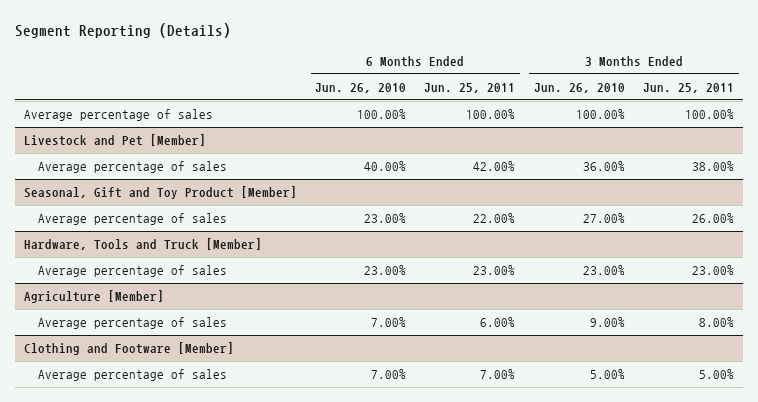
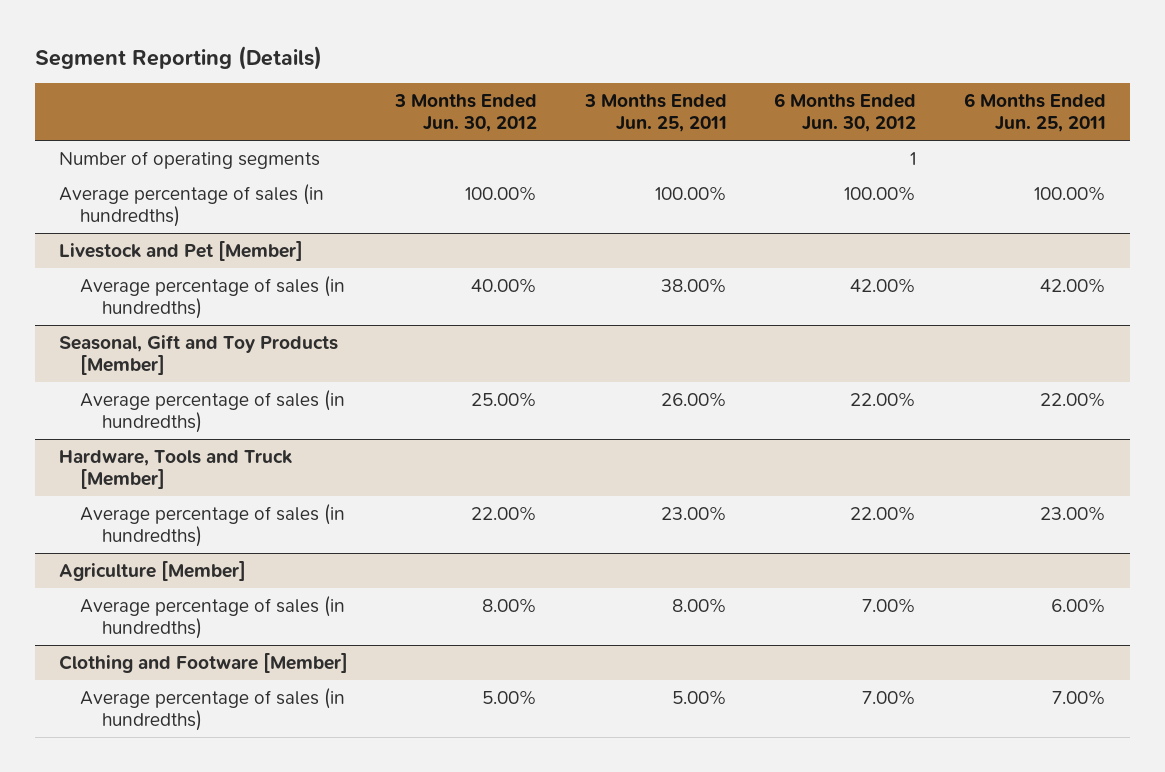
- | 6 Months Ended Jun. 26, 2010 | 6 Months Ended Jun. 25, 2011 | 3 Months Ended Jun. 26, 2010 | 3 Months Ended Jun. 25, 2011
+ | 3 Months Ended Jun. 30, 2012 | 3 Months Ended Jun. 25, 2011 | 6 Months Ended Jun. 30, 2012 | 6 Months Ended Jun. 25, 2011
- Average percentage of sales | 100.00% | 100.00% | 100.00% | 100.00%
+ Number of operating segments | | | 1 |
+ Average percentage of sales (in hundredths) | 100.00% | 100.00% | 100.00% | 100.00%
@ Livestock and Pet [Member]
- Average percentage of sales | 40.00% | 42.00% | 36.00% | 38.00%
- Seasonal, Gift and Toy Product [Member]
- Average percentage of sales | 23.00% | 22.00% | 27.00% | 26.00%
@ Livestock and Pet [Member]
+ Average percentage of sales (in hundredths) | 40.00% | 38.00% | 42.00% | 42.00%
+ Seasonal, Gift and Toy Products [Member]
+ Average percentage of sales (in hundredths) | 25.00% | 26.00% | 22.00% | 22.00%
@ Hardware, Tools and Truck [Member]
- Average percentage of sales | 23.00% | 23.00% | 23.00% | 23.00%
+ Average percentage of sales (in hundredths) | 22.00% | 23.00% | 22.00% | 23.00%
@ Agriculture [Member]
- Average percentage of sales | 7.00% | 6.00% | 9.00% | 8.00%
+ Average percentage of sales (in hundredths) | 8.00% | 8.00% | 7.00% | 6.00%
@ Clothing and Footware [Member]
- Average percentage of sales | 7.00% | 7.00% | 5.00% | 5.00%
+ Average percentage of sales (in hundredths) | 5.00% | 5.00% | 7.00% | 7.00%

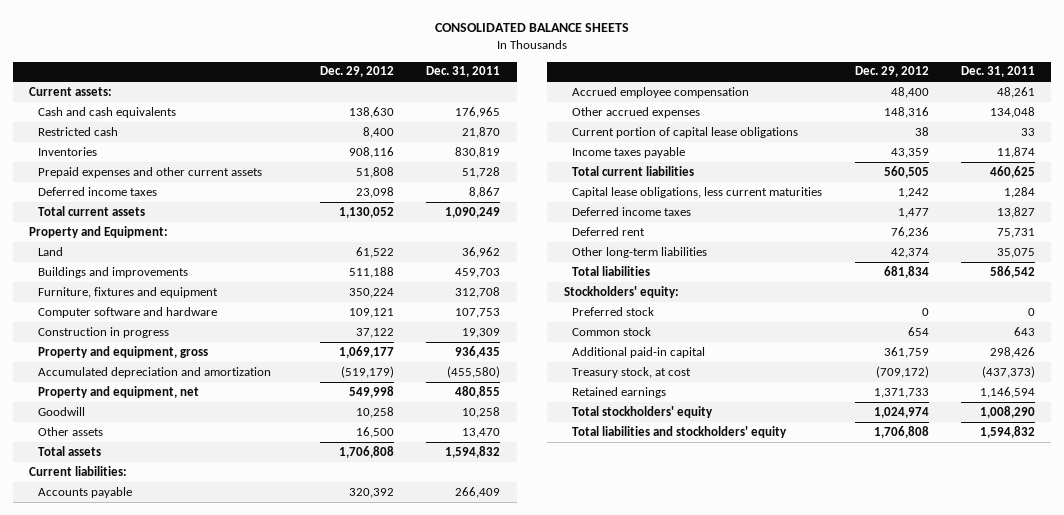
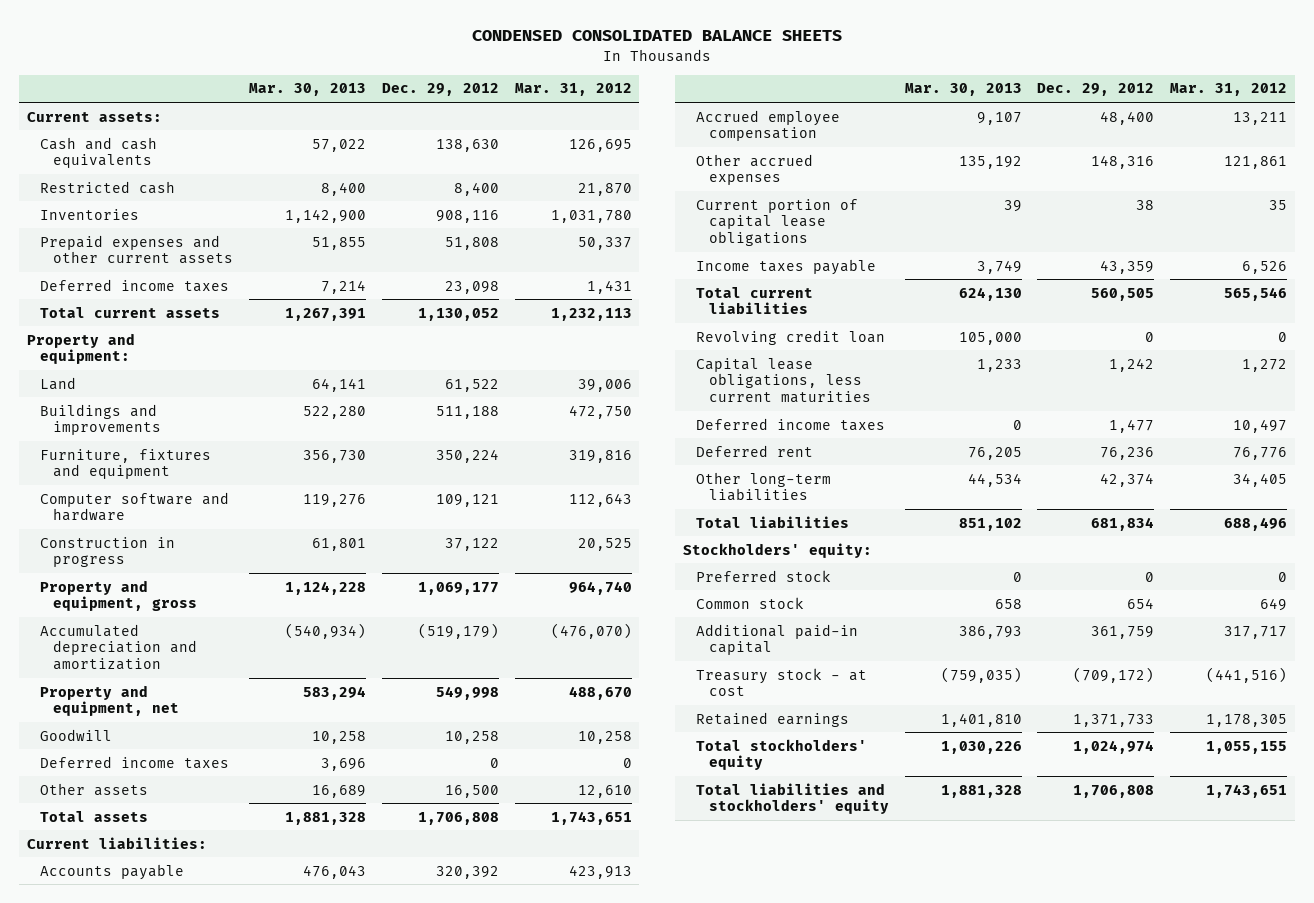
- CONSOLIDATED BALANCE SHEETS
+ CONDENSED CONSOLIDATED BALANCE SHEETS
- | Dec. 29, 2012 | Dec. 31, 2011
+ | Mar. 30, 2013 | Dec. 29, 2012 | Mar. 31, 2012
- Property and Equipment:
+ Property and equipment:
+ Deferred income taxes | 3,696 | 0 | 0
+ Revolving credit loan | 105,000 | 0 | 0
- Treasury stock, at cost | (709,172) | (437,373)
+ Treasury stock - at cost | (759,035) | (709,172) | (441,516)

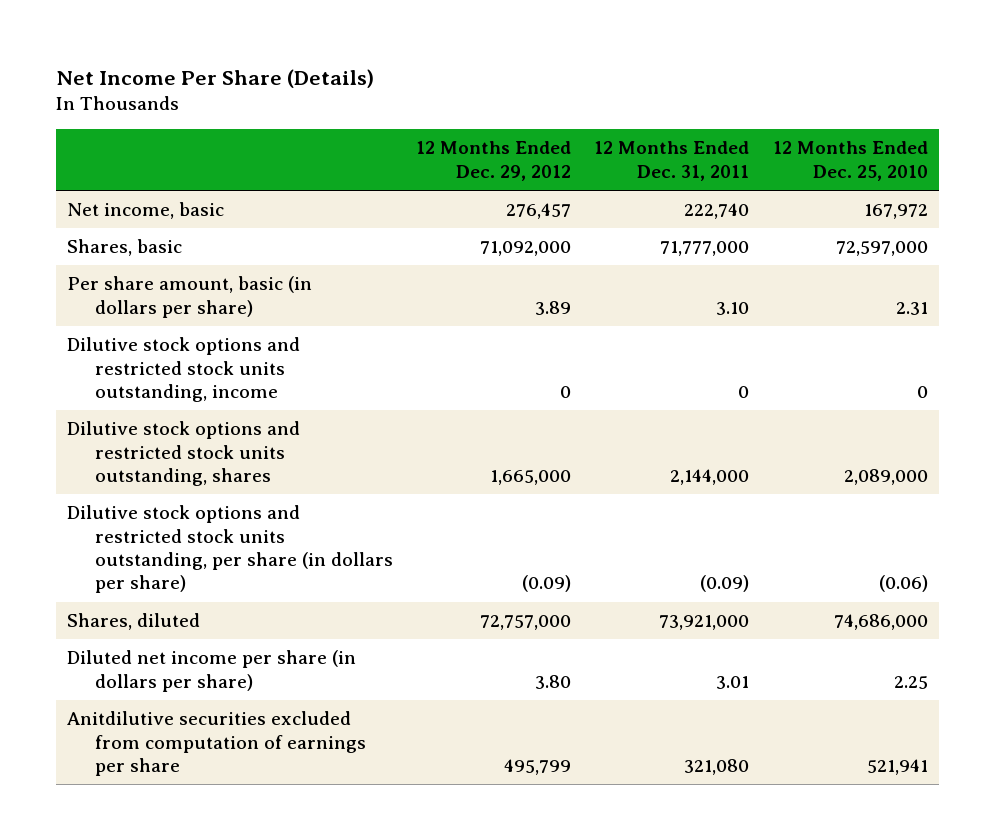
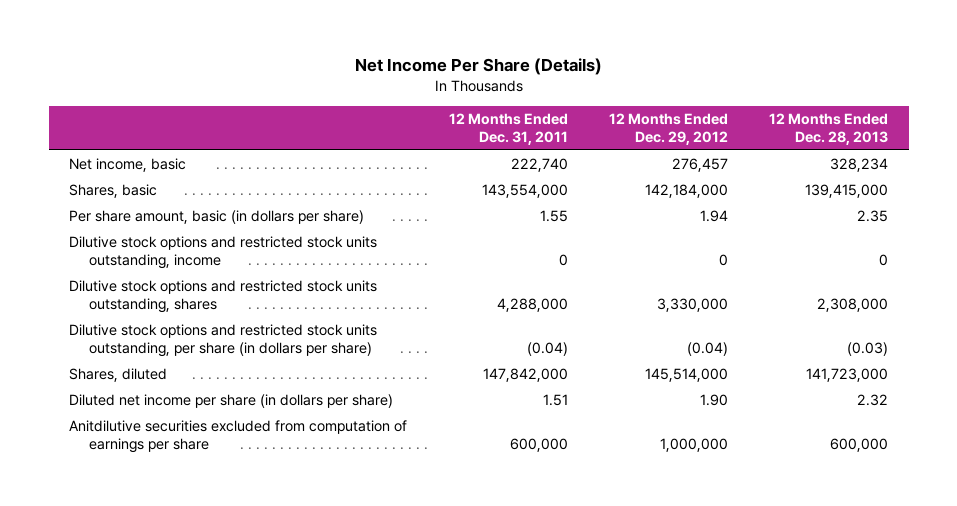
- | 12 Months Ended Dec. 29, 2012 | 12 Months Ended Dec. 31, 2011 | 12 Months Ended Dec. 25, 2010
+ | 12 Months Ended Dec. 31, 2011 | 12 Months Ended Dec. 29, 2012 | 12 Months Ended Dec. 28, 2013
- Shares, basic | 71,092,000 | 71,777,000 | 72,597,000
- Per share amount, basic (in dollars per share) | 3.89 | 3.10 | 2.31
+ Shares, basic | 143,554,000 | 142,184,000 | 139,415,000
+ Per share amount, basic (in dollars per share) | 1.55 | 1.94 | 2.35
- Dilutive stock options and restricted stock units outstanding, shares | 1,665,000 | 2,144,000 | 2,089,000
- Dilutive stock options and restricted stock units outstanding, per share (in dollars per share) | (0.09) | (0.09) | (0.06)
- Shares, diluted | 72,757,000 | 73,921,000 | 74,686,000
- Diluted net income per share (in dollars per share) | 3.80 | 3.01 | 2.25
- Anitdilutive securities excluded from computation of earnings per share | 495,799 | 321,080 | 521,941
+ Dilutive stock options and restricted stock units outstanding, shares | 4,288,000 | 3,330,000 | 2,308,000
+ Dilutive stock options and restricted stock units outstanding, per share (in dollars per share) | (0.04) | (0.04) | (0.03)
+ Shares, diluted | 147,842,000 | 145,514,000 | 141,723,000
+ Diluted net income per share (in dollars per share) | 1.51 | 1.90 | 2.32
+ Anitdilutive securities excluded from computation of earnings per share | 600,000 | 1,000,000 | 600,000

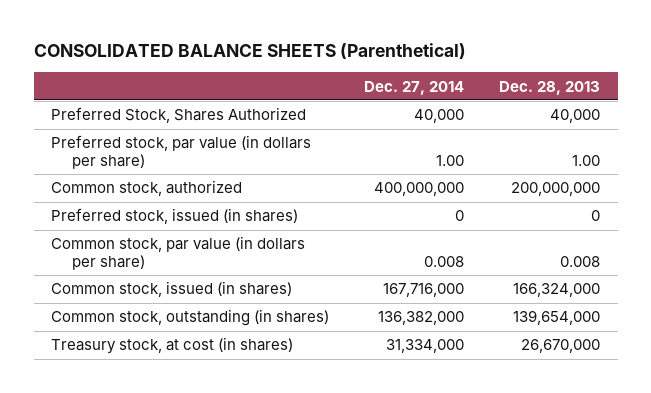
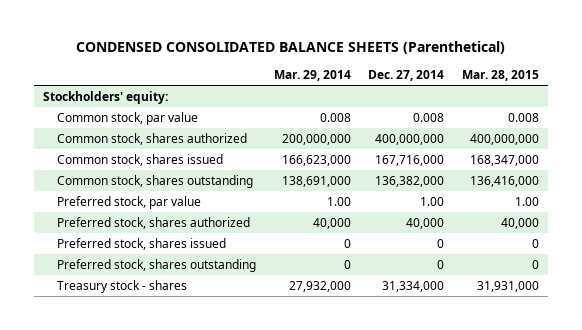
- CONSOLIDATED BALANCE SHEETS (Parenthetical)
+ CONDENSED CONSOLIDATED BALANCE SHEETS (Parenthetical)
- | Dec. 27, 2014 | Dec. 28, 2013
+ | Mar. 29, 2014 | Dec. 27, 2014 | Mar. 28, 2015
- Preferred Stock, Shares Authorized | 40,000 | 40,000
- Preferred stock, par value (in dollars per share) | 1.00 | 1.00
- Common stock, authorized | 400,000,000 | 200,000,000
- Preferred stock, issued (in shares) | 0 | 0
- Common stock, par value (in dollars per share) | 0.008 | 0.008
- Common stock, issued (in shares) | 167,716,000 | 166,324,000
- Common stock, outstanding (in shares) | 136,382,000 | 139,654,000
- Treasury stock, at cost (in shares) | 31,334,000 | 26,670,000
+ Stockholders' equity:
+ Common stock, par value | 0.008 | 0.008 | 0.008
+ Common stock, shares authorized | 200,000,000 | 400,000,000 | 400,000,000
+ Common stock, shares issued | 166,623,000 | 167,716,000 | 168,347,000
+ Common stock, shares outstanding | 138,691,000 | 136,382,000 | 136,416,000
+ Preferred stock, par value | 1.00 | 1.00 | 1.00
+ Preferred stock, shares authorized | 40,000 | 40,000 | 40,000
+ Preferred stock, shares issued | 0 | 0 | 0
+ Preferred stock, shares outstanding | 0 | 0 | 0
+ Treasury stock - shares | 27,932,000 | 31,334,000 | 31,931,000

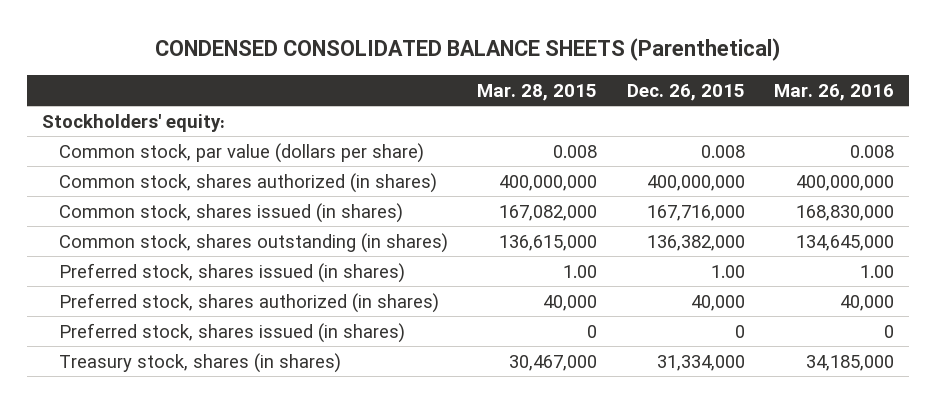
- | Mar. 29, 2014 | Dec. 27, 2014 | Mar. 28, 2015
+ | Mar. 28, 2015 | Dec. 26, 2015 | Mar. 26, 2016
- Common stock, par value | 0.008 | 0.008 | 0.008
- Common stock, shares authorized | 200,000,000 | 400,000,000 | 400,000,000
- Common stock, shares issued | 166,623,000 | 167,716,000 | 168,347,000
- Common stock, shares outstanding | 138,691,000 | 136,382,000 | 136,416,000
- Preferred stock, par value | 1.00 | 1.00 | 1.00
- Preferred stock, shares authorized | 40,000 | 40,000 | 40,000
- Preferred stock, shares issued | 0 | 0 | 0
- Preferred stock, shares outstanding | 0 | 0 | 0
- Treasury stock - shares | 27,932,000 | 31,334,000 | 31,931,000
+ Common stock, par value (dollars per share) | 0.008 | 0.008 | 0.008
+ Common stock, shares authorized (in shares) | 400,000,000 | 400,000,000 | 400,000,000
+ Common stock, shares issued (in shares) | 167,082,000 | 167,716,000 | 168,830,000
+ Common stock, shares outstanding (in shares) | 136,615,000 | 136,382,000 | 134,645,000
+ Preferred stock, shares issued (in shares) | 1.00 | 1.00 | 1.00
+ Preferred stock, shares authorized (in shares) | 40,000 | 40,000 | 40,000
+ Preferred stock, shares issued (in shares) | 0 | 0 | 0
+ Treasury stock, shares (in shares) | 30,467,000 | 31,334,000 | 34,185,000

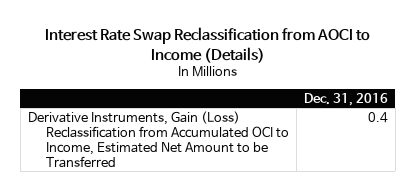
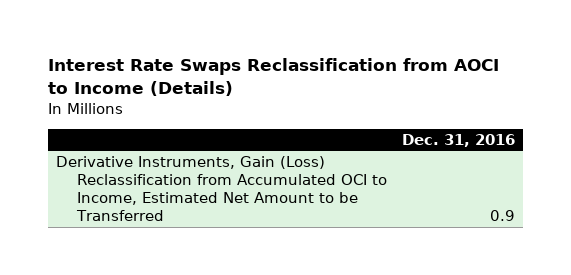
- Interest Rate Swap Reclassification from AOCI to Income (Details)
+ Interest Rate Swaps Reclassification from AOCI to Income (Details)
- Derivative Instruments, Gain (Loss) Reclassification from Accumulated OCI to Income, Estimated Net Amount to be Transferred | 0.4
+ Derivative Instruments, Gain (Loss) Reclassification from Accumulated OCI to Income, Estimated Net Amount to be Transferred | 0.9

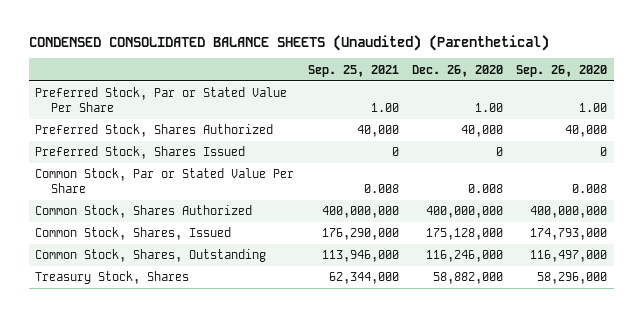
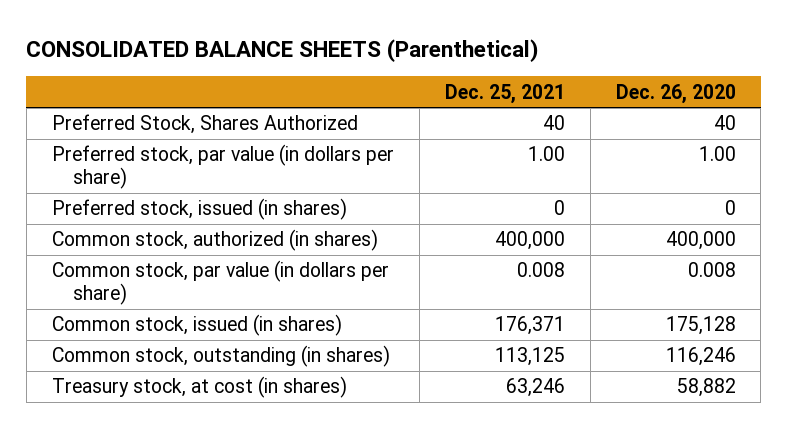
- CONDENSED CONSOLIDATED BALANCE SHEETS (Unaudited) (Parenthetical)
+ CONSOLIDATED BALANCE SHEETS (Parenthetical)
- | Sep. 25, 2021 | Dec. 26, 2020 | Sep. 26, 2020
+ | Dec. 25, 2021 | Dec. 26, 2020
- Preferred Stock, Par or Stated Value Per Share | 1.00 | 1.00 | 1.00
- Preferred Stock, Shares Authorized | 40,000 | 40,000 | 40,000
- Preferred Stock, Shares Issued | 0 | 0 | 0
- Common Stock, Par or Stated Value Per Share | 0.008 | 0.008 | 0.008
- Common Stock, Shares Authorized | 400,000,000 | 400,000,000 | 400,000,000
- Common Stock, Shares, Issued | 176,290,000 | 175,128,000 | 174,793,000
- Common Stock, Shares, Outstanding | 113,946,000 | 116,246,000 | 116,497,000
- Treasury Stock, Shares | 62,344,000 | 58,882,000 | 58,296,000
+ Preferred Stock, Shares Authorized | 40 | 40
+ Preferred stock, par value (in dollars per share) | 1.00 | 1.00
+ Preferred stock, issued (in shares) | 0 | 0
+ Common stock, authorized (in shares) | 400,000 | 400,000
+ Common stock, par value (in dollars per share) | 0.008 | 0.008
+ Common stock, issued (in shares) | 176,371 | 175,128
+ Common stock, outstanding (in shares) | 113,125 | 116,246
+ Treasury stock, at cost (in shares) | 63,246 | 58,882

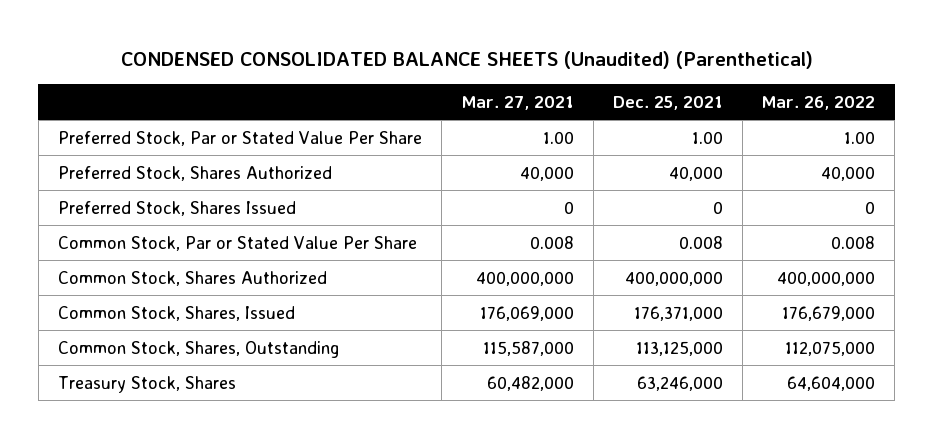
- CONSOLIDATED BALANCE SHEETS (Parenthetical)
+ CONDENSED CONSOLIDATED BALANCE SHEETS (Unaudited) (Parenthetical)
- | Dec. 25, 2021 | Dec. 26, 2020
+ | Mar. 27, 2021 | Dec. 25, 2021 | Mar. 26, 2022
- Preferred Stock, Shares Authorized | 40 | 40
- Preferred stock, par value (in dollars per share) | 1.00 | 1.00
- Preferred stock, issued (in shares) | 0 | 0
- Common stock, authorized (in shares) | 400,000 | 400,000
- Common stock, par value (in dollars per share) | 0.008 | 0.008
- Common stock, issued (in shares) | 176,371 | 175,128
- Common stock, outstanding (in shares) | 113,125 | 116,246
- Treasury stock, at cost (in shares) | 63,246 | 58,882
+ Preferred Stock, Par or Stated Value Per Share | 1.00 | 1.00 | 1.00
+ Preferred Stock, Shares Authorized | 40,000 | 40,000 | 40,000
+ Preferred Stock, Shares Issued | 0 | 0 | 0
+ Common Stock, Par or Stated Value Per Share | 0.008 | 0.008 | 0.008
+ Common Stock, Shares Authorized | 400,000,000 | 400,000,000 | 400,000,000
+ Common Stock, Shares, Issued | 176,069,000 | 176,371,000 | 176,679,000
+ Common Stock, Shares, Outstanding | 115,587,000 | 113,125,000 | 112,075,000
+ Treasury Stock, Shares | 60,482,000 | 63,246,000 | 64,604,000

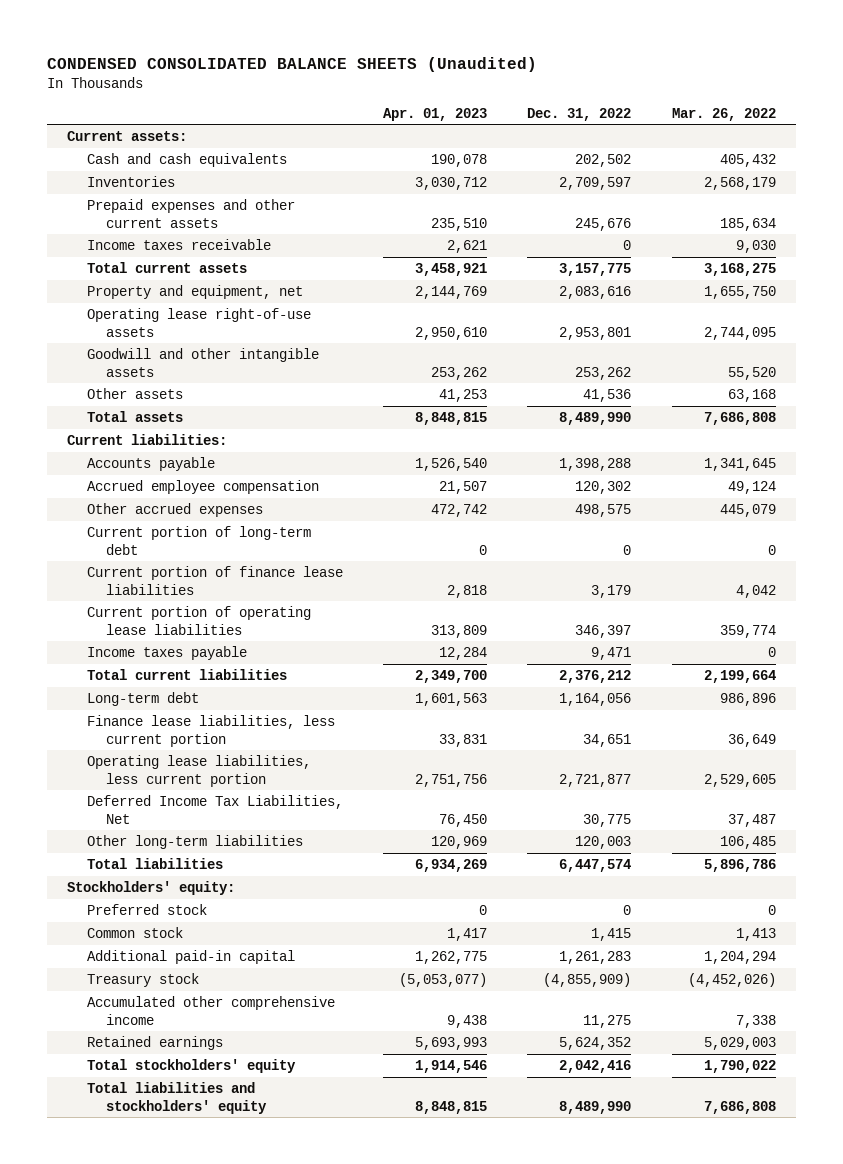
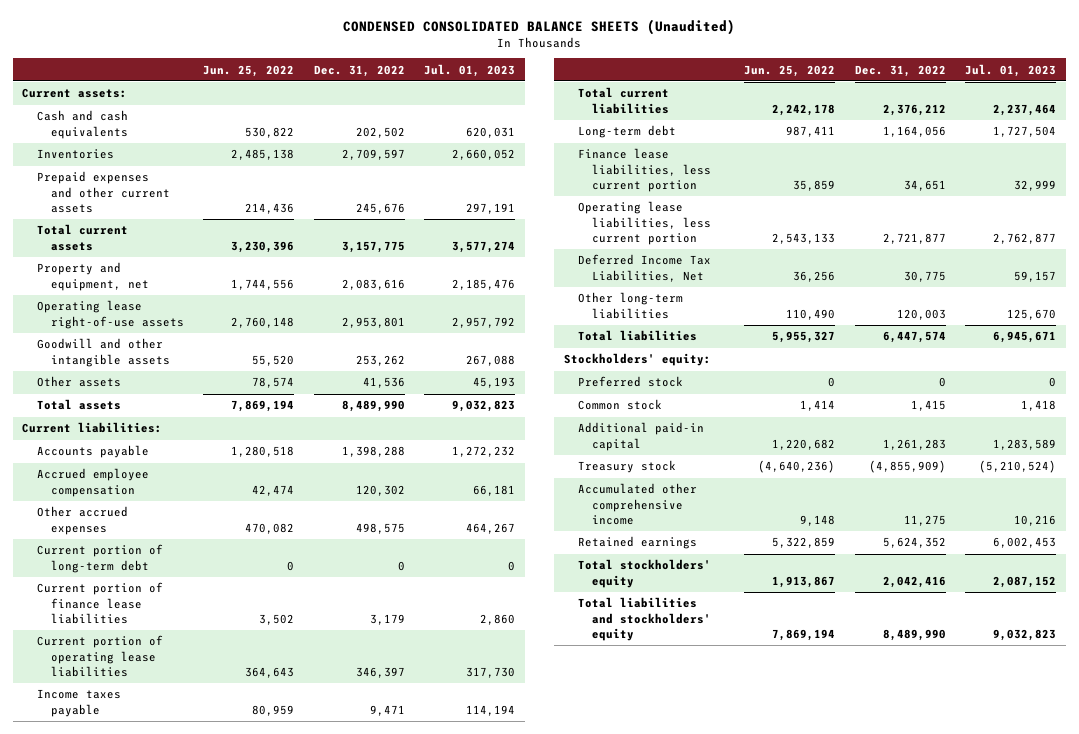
- | Apr. 01, 2023 | Dec. 31, 2022 | Mar. 26, 2022
+ | Jun. 25, 2022 | Dec. 31, 2022 | Jul. 01, 2023
- Income taxes receivable | 2,621 | 0 | 9,030

